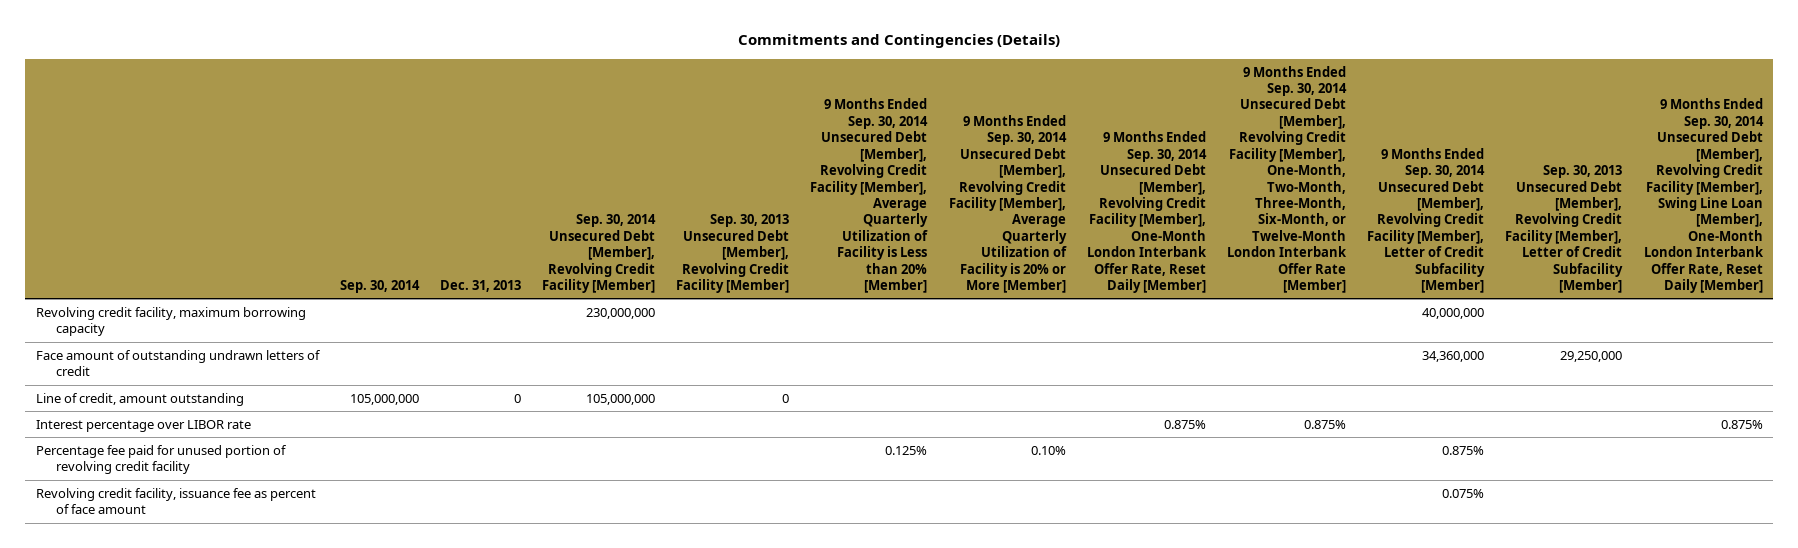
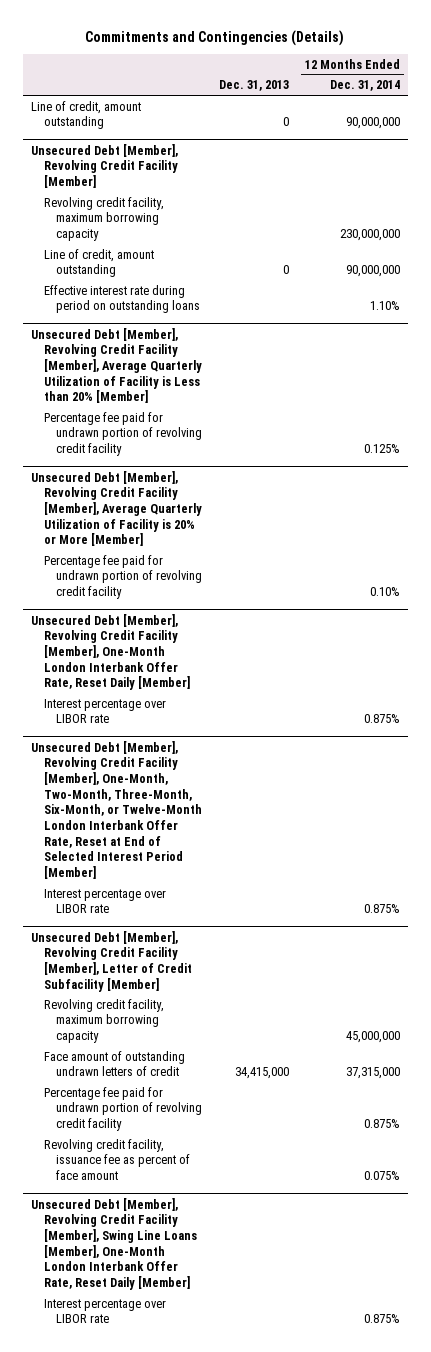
- | Sep. 30, 2014 | Dec. 31, 2013 | Sep. 30, 2014 Unsecured Debt [Member], Revolving Credit Facility [Member] | Sep. 30, 2013 Unsecured Debt [Member], Revolving Credit Facility [Member] | 9 Months Ended Sep. 30, 2014 Unsecured Debt [Member], Revolving Credit Facility [Member], Average Quarterly Utilization of Facility is Less than 20% [Member] | 9 Months Ended Sep. 30, 2014 Unsecured Debt [Member], Revolving Credit Facility [Member], Average Quarterly Utilization of Facility is 20% or More [Member] | 9 Months Ended Sep. 30, 2014 Unsecured Debt [Member], Revolving Credit Facility [Member], One-Month London Interbank Offer Rate, Reset Daily [Member] | 9 Months Ended Sep. 30, 2014 Unsecured Debt [Member], Revolving Credit Facility [Member], One-Month, Two-Month, Three-Month, Six-Month, or Twelve-Month London Interbank Offer Rate [Member] | 9 Months Ended Sep. 30, 2014 Unsecured Debt [Member], Revolving Credit Facility [Member], Letter of Credit Subfacility [Member] | Sep. 30, 2013 Unsecured Debt [Member], Revolving Credit Facility [Member], Letter of Credit Subfacility [Member] | 9 Months Ended Sep. 30, 2014 Unsecured Debt [Member], Revolving Credit Facility [Member], Swing Line Loan [Member], One-Month London Interbank Offer Rate, Reset Daily [Member]
+ | Dec. 31, 2013 | 12 Months Ended Dec. 31, 2014
- Revolving credit facility, maximum borrowing capacity | | | 230,000,000 | | | | | | 40,000,000 | |
- Face amount of outstanding undrawn letters of credit | | | | | | | | | 34,360,000 | 29,250,000 |
- Interest percentage over LIBOR rate | | | | | | | 0.875% | 0.875% | | | 0.875%
- Percentage fee paid for unused portion of revolving credit facility | | | | | 0.125% | 0.10% | | | 0.875% | |
- Revolving credit facility, issuance fee as percent of face amount | | | | | | | | | 0.075% | |
+ Unsecured Debt [Member], Revolving Credit Facility [Member]
+ Revolving credit facility, maximum borrowing capacity | | 230,000,000
+ Line of credit, amount outstanding | 0 | 90,000,000
+ Effective interest rate during period on outstanding loans | | 1.10%
+ Unsecured Debt [Member], Revolving Credit Facility [Member], Average Quarterly Utilization of Facility is Less than 20% [Member]
+ Percentage fee paid for undrawn portion of revolving credit facility | | 0.125%
+ Unsecured Debt [Member], Revolving Credit Facility [Member], Average Quarterly Utilization of Facility is 20% or More [Member]
+ Percentage fee paid for undrawn portion of revolving credit facility | | 0.10%
+ Unsecured Debt [Member], Revolving Credit Facility [Member], One-Month London Interbank Offer Rate, Reset Daily [Member]
+ Interest percentage over LIBOR rate | | 0.875%
+ Unsecured Debt [Member], Revolving Credit Facility [Member], One-Month, Two-Month, Three-Month, Six-Month, or Twelve-Month London Interbank Offer Rate, Reset at End of Selected Interest Period [Member]
+ Interest percentage over LIBOR rate | | 0.875%
+ Unsecured Debt [Member], Revolving Credit Facility [Member], Letter of Credit Subfacility [Member]
+ Revolving credit facility, maximum borrowing capacity | | 45,000,000
+ Face amount of outstanding undrawn letters of credit | 34,415,000 | 37,315,000
+ Percentage fee paid for undrawn portion of revolving credit facility | | 0.875%
+ Revolving credit facility, issuance fee as percent of face amount | | 0.075%
+ Unsecured Debt [Member], Revolving Credit Facility [Member], Swing Line Loans [Member], One-Month London Interbank Offer Rate, Reset Daily [Member]
+ Interest percentage over LIBOR rate | | 0.875%

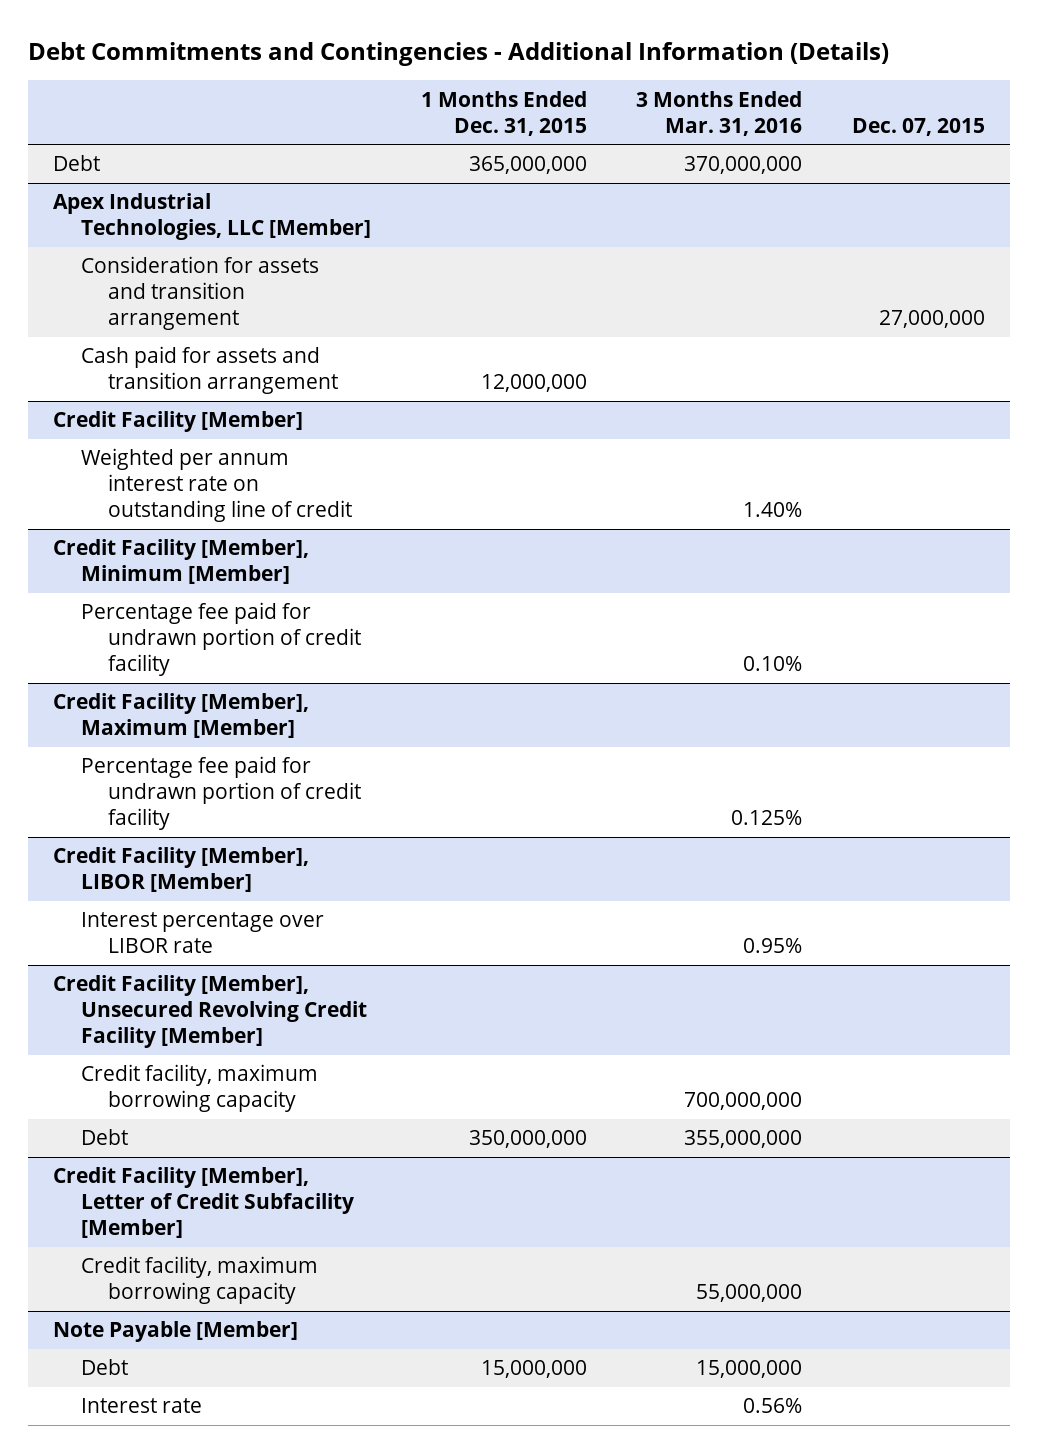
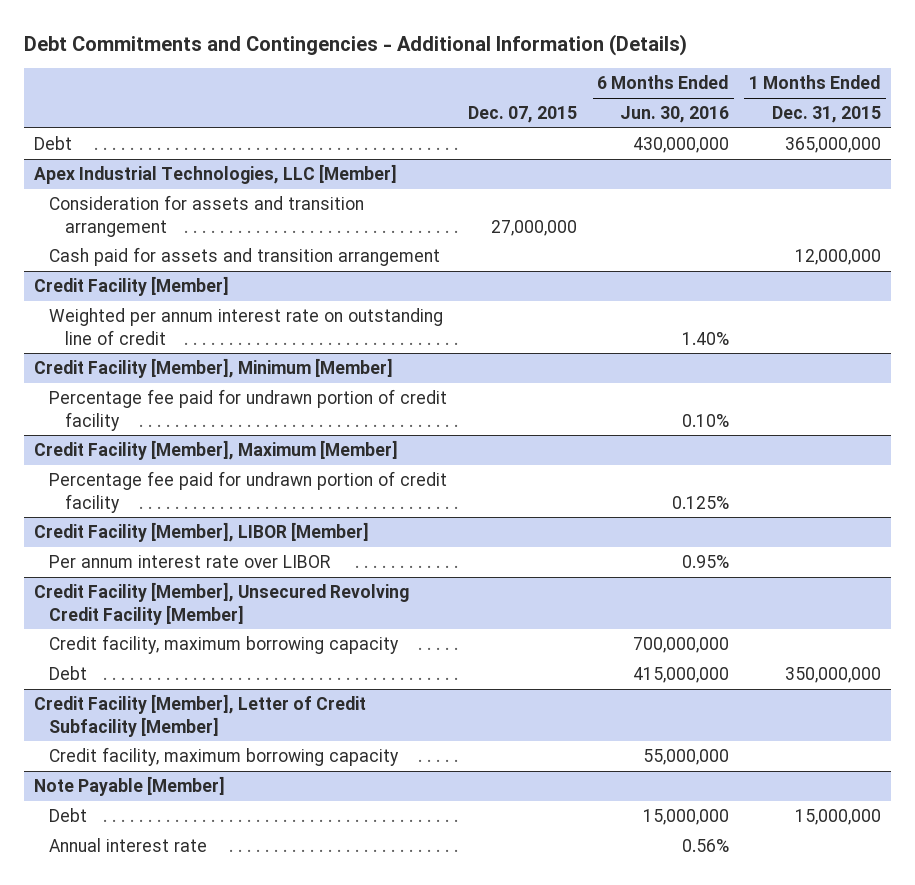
- | 1 Months Ended Dec. 31, 2015 | 3 Months Ended Mar. 31, 2016 | Dec. 07, 2015
+ | Dec. 07, 2015 | 6 Months Ended Jun. 30, 2016 | 1 Months Ended Dec. 31, 2015
@ Credit Facility [Member], LIBOR [Member]
- Interest percentage over LIBOR rate | | 0.95% |
+ Per annum interest rate over LIBOR | | 0.95% |
@ Note Payable [Member]
- Interest rate | | 0.56% |
+ Annual interest rate | | 0.56% |

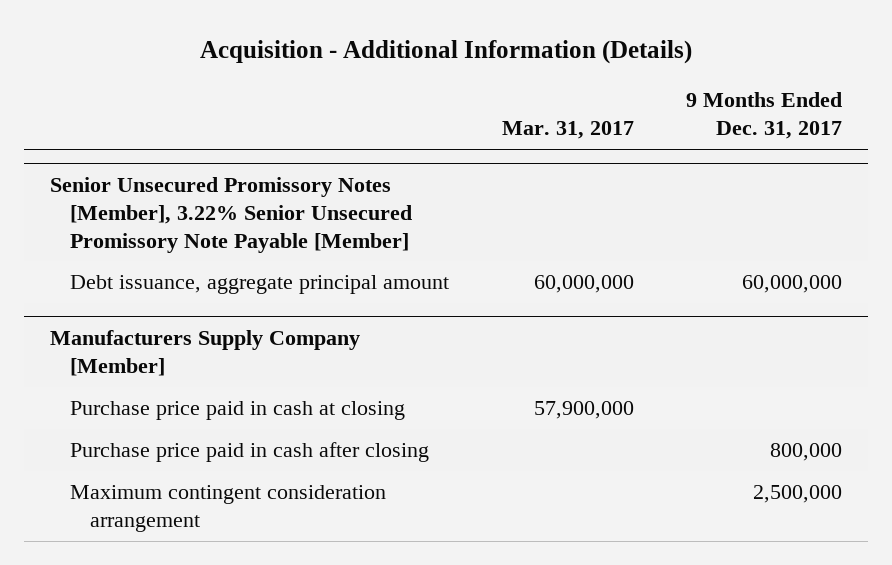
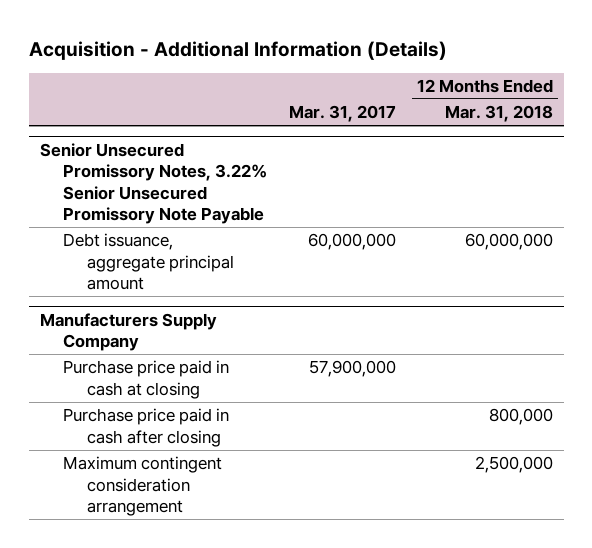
- | Mar. 31, 2017 | 9 Months Ended Dec. 31, 2017
+ | Mar. 31, 2017 | 12 Months Ended Mar. 31, 2018
- Senior Unsecured Promissory Notes [Member], 3.22% Senior Unsecured Promissory Note Payable [Member]
+ Senior Unsecured Promissory Notes, 3.22% Senior Unsecured Promissory Note Payable
- Manufacturers Supply Company [Member]
+ Manufacturers Supply Company

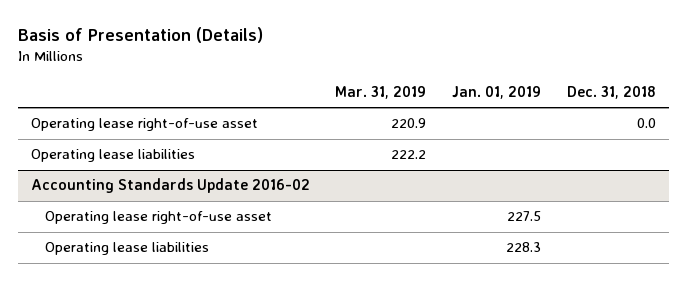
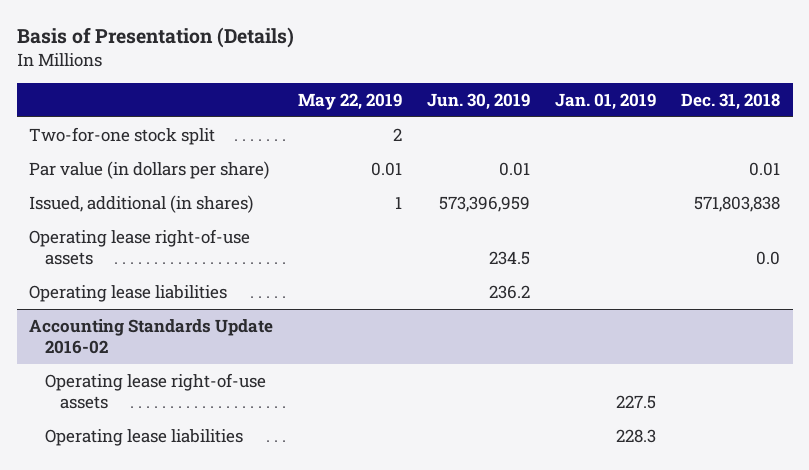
- | Mar. 31, 2019 | Jan. 01, 2019 | Dec. 31, 2018
+ | May 22, 2019 | Jun. 30, 2019 | Jan. 01, 2019 | Dec. 31, 2018
- Operating lease right-of-use asset | 220.9 | | 0.0
+ Two-for-one stock split | 2 | | |
+ Par value (in dollars per share) | 0.01 | 0.01 | | 0.01
+ Issued, additional (in shares) | 1 | 573,396,959 | | 571,803,838
+ Operating lease right-of-use assets | | 234.5 | | 0.0
@ Accounting Standards Update 2016-02
- Operating lease right-of-use asset | | 227.5 |
+ Operating lease right-of-use assets | | | 227.5 |

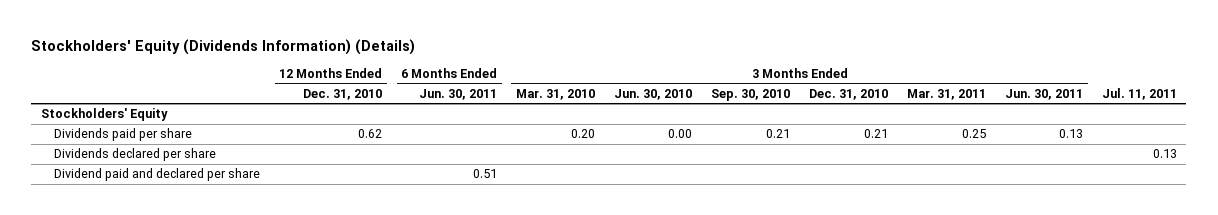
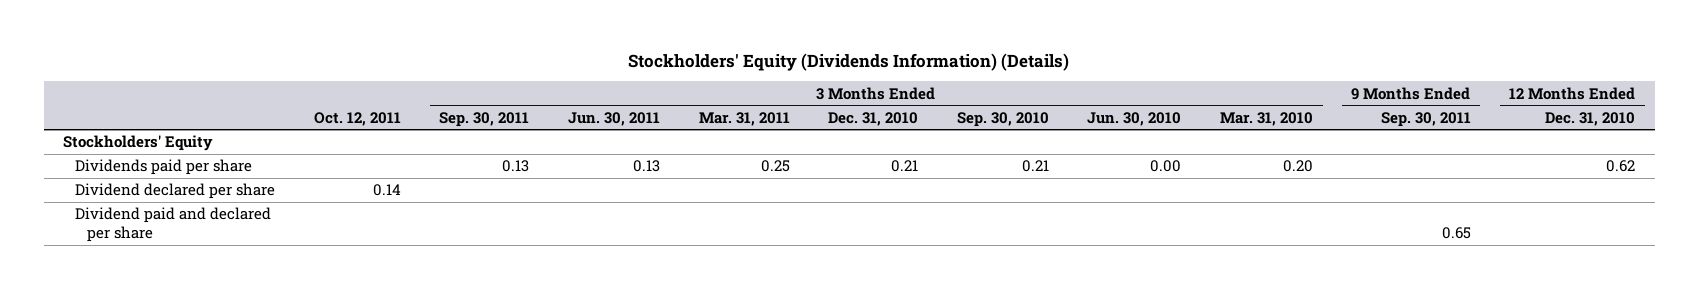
- | 12 Months Ended Dec. 31, 2010 | 6 Months Ended Jun. 30, 2011 | 3 Months Ended Mar. 31, 2010 | 3 Months Ended Jun. 30, 2010 | 3 Months Ended Sep. 30, 2010 | 3 Months Ended Dec. 31, 2010 | 3 Months Ended Mar. 31, 2011 | 3 Months Ended Jun. 30, 2011 | Jul. 11, 2011
+ | Oct. 12, 2011 | 3 Months Ended Sep. 30, 2011 | 3 Months Ended Jun. 30, 2011 | 3 Months Ended Mar. 31, 2011 | 3 Months Ended Dec. 31, 2010 | 3 Months Ended Sep. 30, 2010 | 3 Months Ended Jun. 30, 2010 | 3 Months Ended Mar. 31, 2010 | 9 Months Ended Sep. 30, 2011 | 12 Months Ended Dec. 31, 2010
- Dividends declared per share | | | | | | | | | 0.13
+ Dividend declared per share | 0.14 | | | | | | | | |

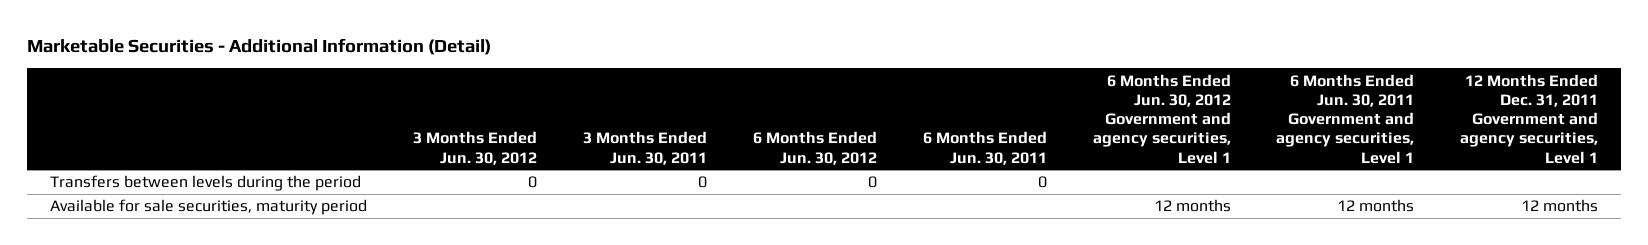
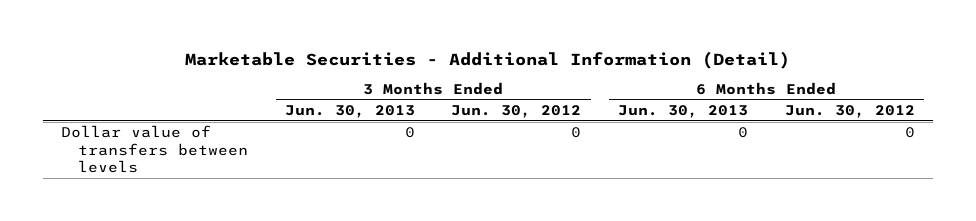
- | 3 Months Ended Jun. 30, 2012 | 3 Months Ended Jun. 30, 2011 | 6 Months Ended Jun. 30, 2012 | 6 Months Ended Jun. 30, 2011 | 6 Months Ended Jun. 30, 2012 Government and agency securities, Level 1 | 6 Months Ended Jun. 30, 2011 Government and agency securities, Level 1 | 12 Months Ended Dec. 31, 2011 Government and agency securities, Level 1
+ | 3 Months Ended Jun. 30, 2013 | 3 Months Ended Jun. 30, 2012 | 6 Months Ended Jun. 30, 2013 | 6 Months Ended Jun. 30, 2012
- Transfers between levels during the period | 0 | 0 | 0 | 0 | | |
- Available for sale securities, maturity period | | | | | 12 months | 12 months | 12 months
+ Dollar value of transfers between levels | 0 | 0 | 0 | 0

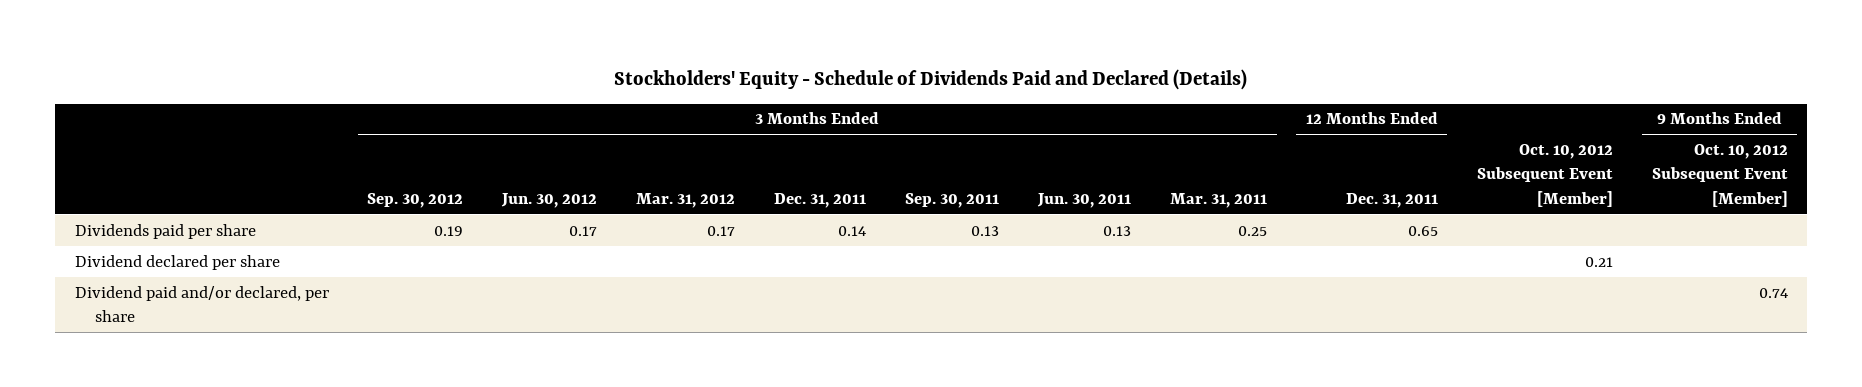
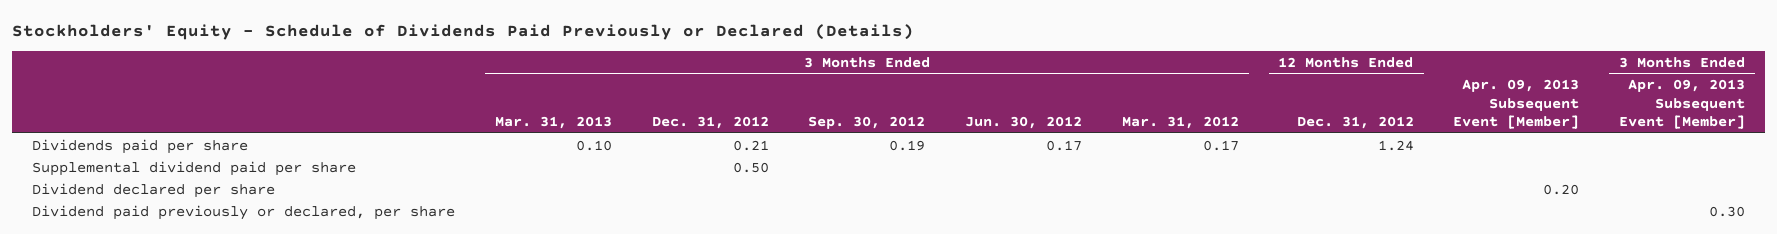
- Stockholders' Equity - Schedule of Dividends Paid and Declared (Details)
+ Stockholders' Equity - Schedule of Dividends Paid Previously or Declared (Details)
- | 3 Months Ended Sep. 30, 2012 | 3 Months Ended Jun. 30, 2012 | 3 Months Ended Mar. 31, 2012 | 3 Months Ended Dec. 31, 2011 | 3 Months Ended Sep. 30, 2011 | 3 Months Ended Jun. 30, 2011 | 3 Months Ended Mar. 31, 2011 | 12 Months Ended Dec. 31, 2011 | Oct. 10, 2012 Subsequent Event [Member] | 9 Months Ended Oct. 10, 2012 Subsequent Event [Member]
+ | 3 Months Ended Mar. 31, 2013 | 3 Months Ended Dec. 31, 2012 | 3 Months Ended Sep. 30, 2012 | 3 Months Ended Jun. 30, 2012 | 3 Months Ended Mar. 31, 2012 | 12 Months Ended Dec. 31, 2012 | Apr. 09, 2013 Subsequent Event [Member] | 3 Months Ended Apr. 09, 2013 Subsequent Event [Member]
+ Supplemental dividend paid per share | | 0.50 | | | | | |
- Dividend paid and/or declared, per share | | | | | | | | | | 0.74
+ Dividend paid previously or declared, per share | | | | | | | | 0.30

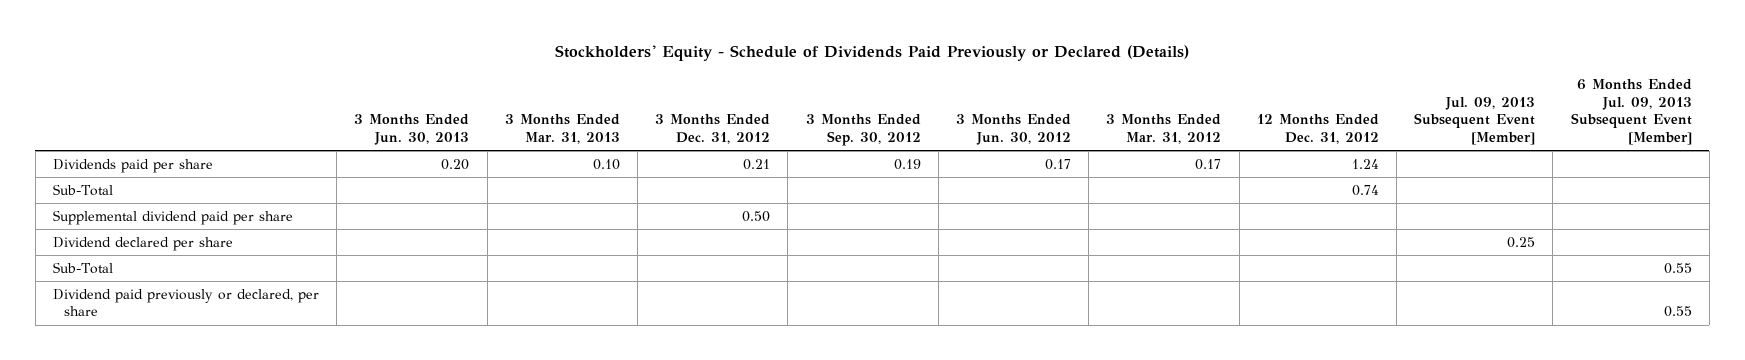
- | 3 Months Ended Mar. 31, 2013 | 3 Months Ended Dec. 31, 2012 | 3 Months Ended Sep. 30, 2012 | 3 Months Ended Jun. 30, 2012 | 3 Months Ended Mar. 31, 2012 | 12 Months Ended Dec. 31, 2012 | Apr. 09, 2013 Subsequent Event [Member] | 3 Months Ended Apr. 09, 2013 Subsequent Event [Member]
+ | 3 Months Ended Jun. 30, 2013 | 3 Months Ended Mar. 31, 2013 | 3 Months Ended Dec. 31, 2012 | 3 Months Ended Sep. 30, 2012 | 3 Months Ended Jun. 30, 2012 | 3 Months Ended Mar. 31, 2012 | 12 Months Ended Dec. 31, 2012 | Jul. 09, 2013 Subsequent Event [Member] | 6 Months Ended Jul. 09, 2013 Subsequent Event [Member]
+ Sub-Total | | | | | | | 0.74 | |
+ Sub-Total | | | | | | | | | 0.55

